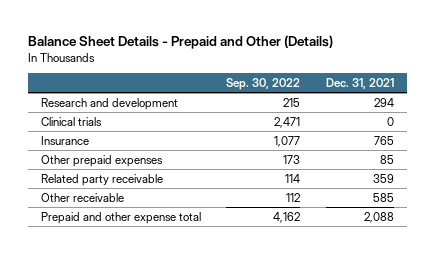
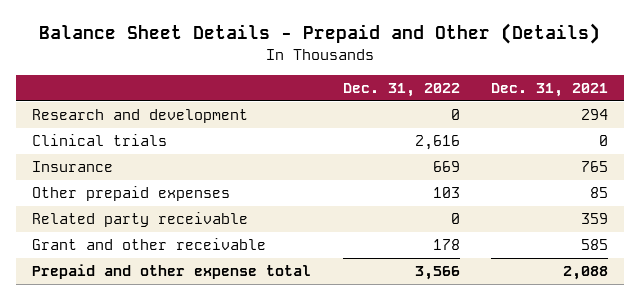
- | Sep. 30, 2022 | Dec. 31, 2021
+ | Dec. 31, 2022 | Dec. 31, 2021
- Other receivable | 112 | 585
+ Grant and other receivable | 178 | 585

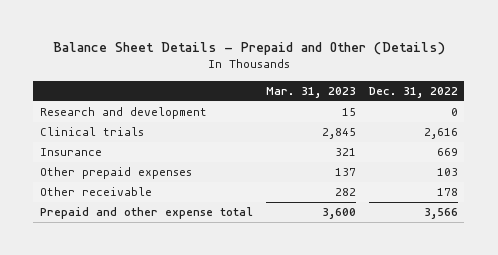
- | Dec. 31, 2022 | Dec. 31, 2021
+ | Mar. 31, 2023 | Dec. 31, 2022
- Related party receivable | 0 | 359
- Grant and other receivable | 178 | 585
+ Other receivable | 282 | 178

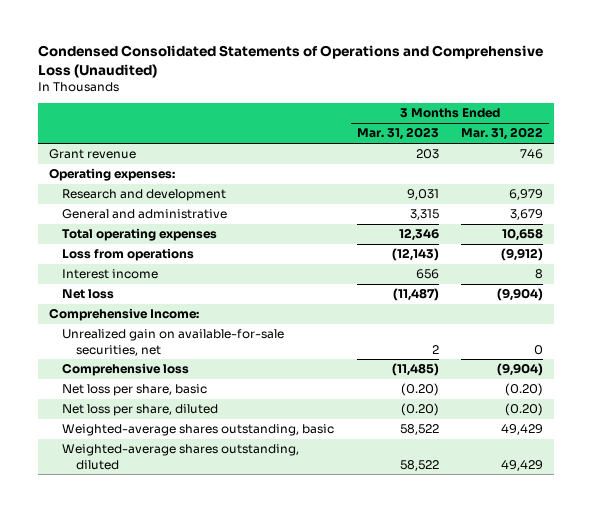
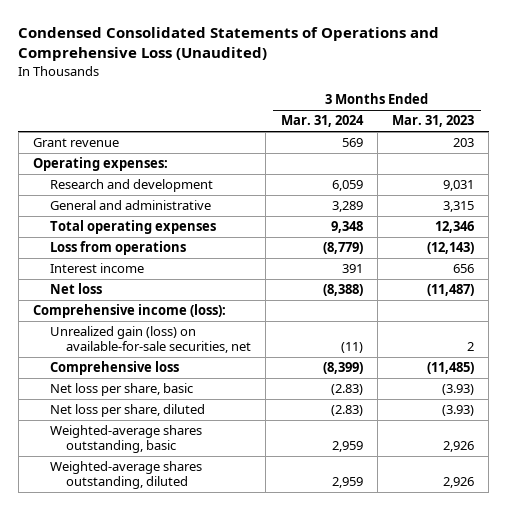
- | 3 Months Ended Mar. 31, 2023 | 3 Months Ended Mar. 31, 2022
+ | 3 Months Ended Mar. 31, 2024 | 3 Months Ended Mar. 31, 2023
- Comprehensive Income:
- Unrealized gain on available-for-sale securities, net | 2 | 0
+ Comprehensive income (loss):
+ Unrealized gain (loss) on available-for-sale securities, net | (11) | 2
- Net loss per share, basic | (0.20) | (0.20)
- Net loss per share, diluted | (0.20) | (0.20)
- Weighted-average shares outstanding, basic | 58,522 | 49,429
- Weighted-average shares outstanding, diluted | 58,522 | 49,429
+ Net loss per share, basic | (2.83) | (3.93)
+ Net loss per share, diluted | (2.83) | (3.93)
+ Weighted-average shares outstanding, basic | 2,959 | 2,926
+ Weighted-average shares outstanding, diluted | 2,959 | 2,926

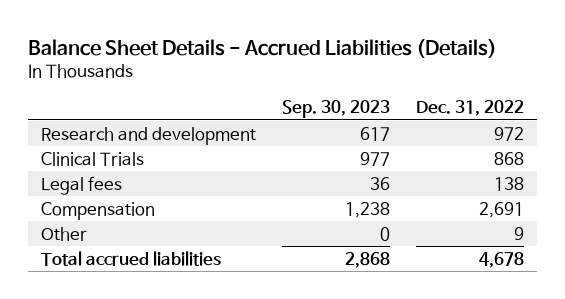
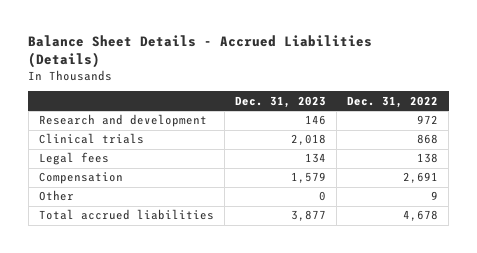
- | Sep. 30, 2023 | Dec. 31, 2022
+ | Dec. 31, 2023 | Dec. 31, 2022
- Clinical Trials | 977 | 868
+ Clinical trials | 2,018 | 868

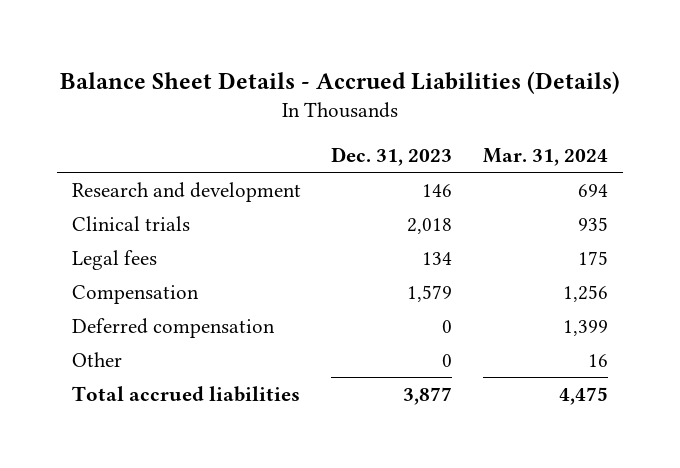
- | Dec. 31, 2023 | Dec. 31, 2022
+ | Dec. 31, 2023 | Mar. 31, 2024
+ Deferred compensation | 0 | 1,399

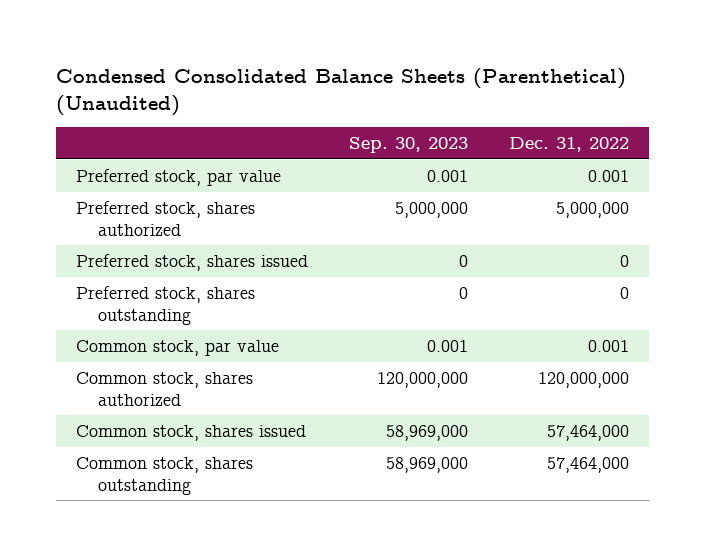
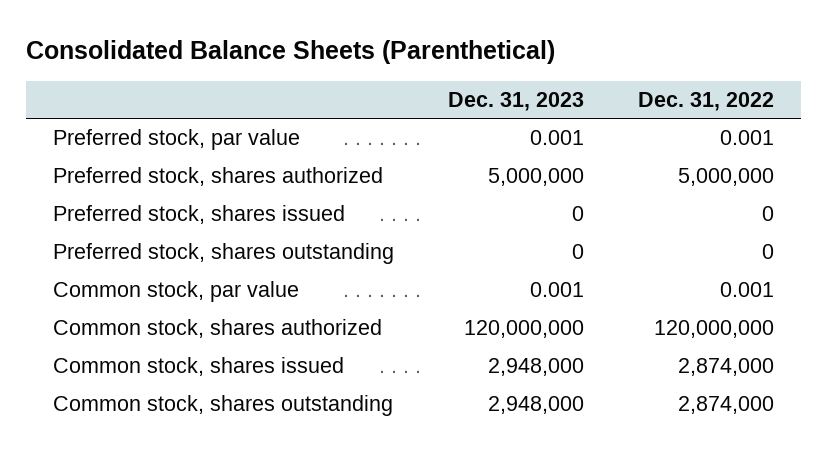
- Condensed Consolidated Balance Sheets (Parenthetical) (Unaudited)
+ Consolidated Balance Sheets (Parenthetical)
- | Sep. 30, 2023 | Dec. 31, 2022
+ | Dec. 31, 2023 | Dec. 31, 2022
- Common stock, shares issued | 58,969,000 | 57,464,000
- Common stock, shares outstanding | 58,969,000 | 57,464,000
+ Common stock, shares issued | 2,948,000 | 2,874,000
+ Common stock, shares outstanding | 2,948,000 | 2,874,000

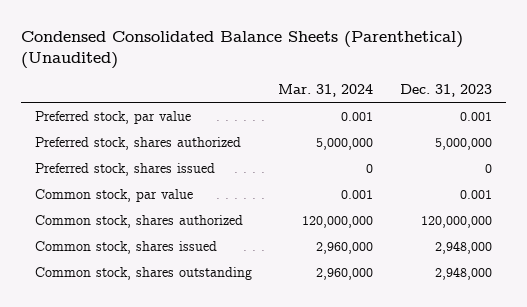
- Consolidated Balance Sheets (Parenthetical)
+ Condensed Consolidated Balance Sheets (Parenthetical) (Unaudited)
- | Dec. 31, 2023 | Dec. 31, 2022
+ | Mar. 31, 2024 | Dec. 31, 2023
- Preferred stock, shares outstanding | 0 | 0

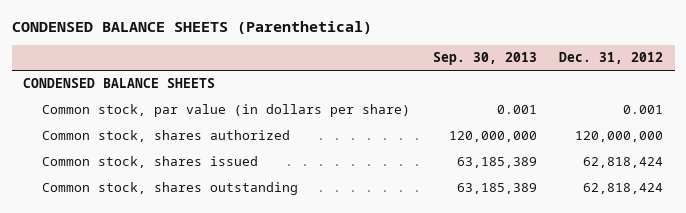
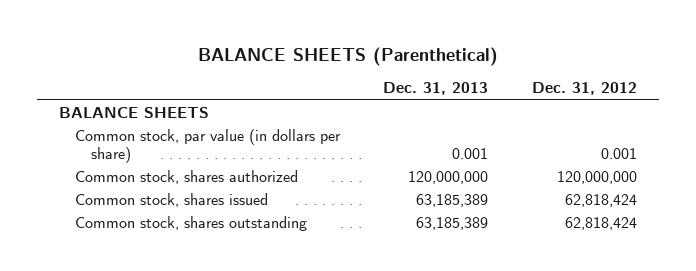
- CONDENSED BALANCE SHEETS (Parenthetical)
+ BALANCE SHEETS (Parenthetical)
- | Sep. 30, 2013 | Dec. 31, 2012
+ | Dec. 31, 2013 | Dec. 31, 2012
- CONDENSED BALANCE SHEETS
+ BALANCE SHEETS

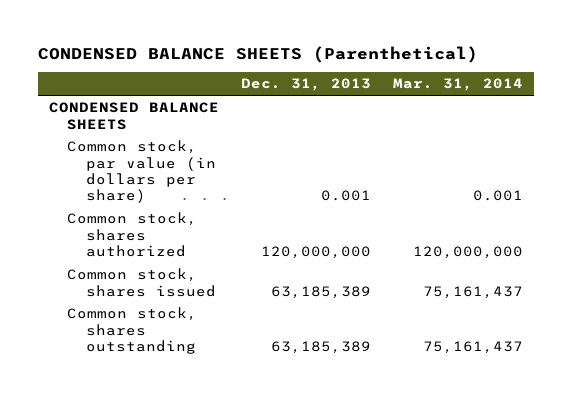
- BALANCE SHEETS (Parenthetical)
+ CONDENSED BALANCE SHEETS (Parenthetical)
- | Dec. 31, 2013 | Dec. 31, 2012
+ | Dec. 31, 2013 | Mar. 31, 2014
- BALANCE SHEETS
+ CONDENSED BALANCE SHEETS

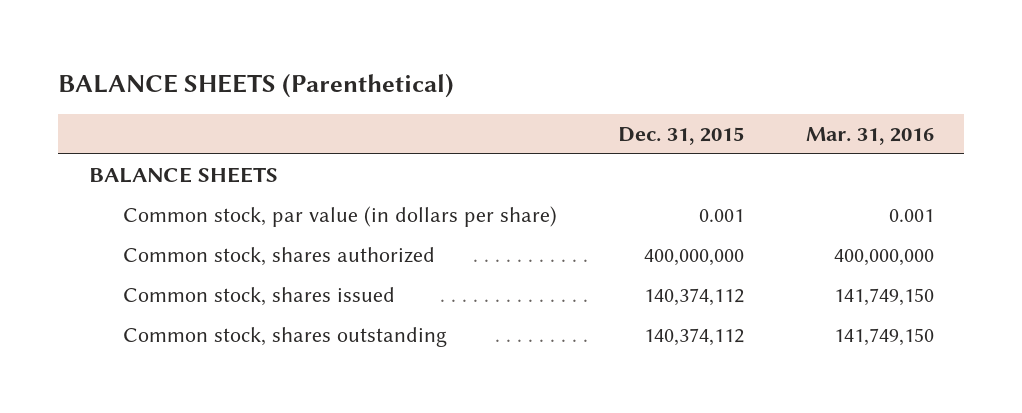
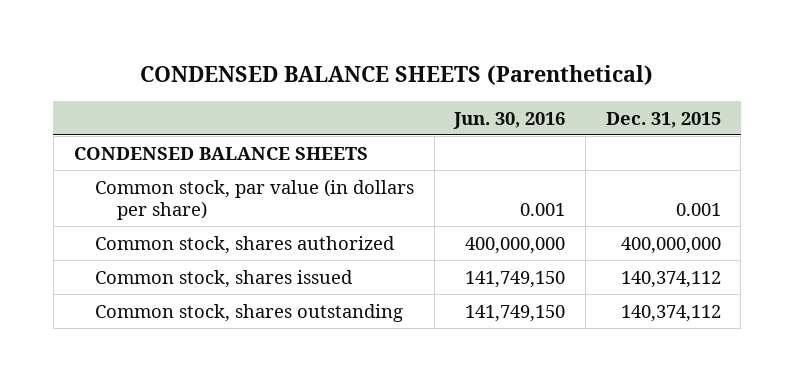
- BALANCE SHEETS (Parenthetical)
+ CONDENSED BALANCE SHEETS (Parenthetical)
- | Dec. 31, 2015 | Mar. 31, 2016
+ | Jun. 30, 2016 | Dec. 31, 2015
- BALANCE SHEETS
+ CONDENSED BALANCE SHEETS

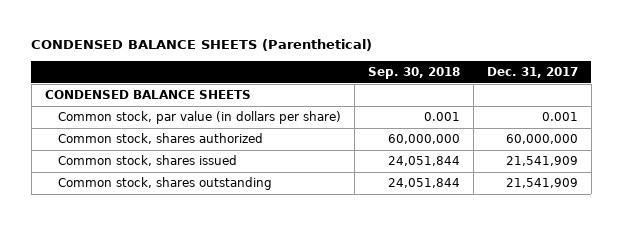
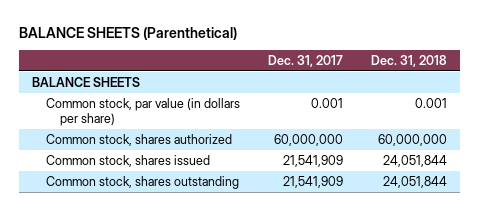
- CONDENSED BALANCE SHEETS (Parenthetical)
+ BALANCE SHEETS (Parenthetical)
- | Sep. 30, 2018 | Dec. 31, 2017
+ | Dec. 31, 2017 | Dec. 31, 2018
- CONDENSED BALANCE SHEETS
+ BALANCE SHEETS

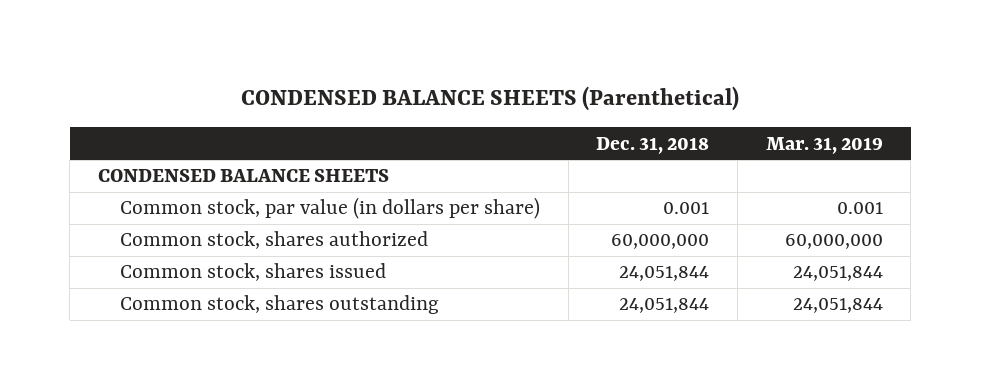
- BALANCE SHEETS (Parenthetical)
+ CONDENSED BALANCE SHEETS (Parenthetical)
- | Dec. 31, 2017 | Dec. 31, 2018
+ | Dec. 31, 2018 | Mar. 31, 2019
- BALANCE SHEETS
+ CONDENSED BALANCE SHEETS

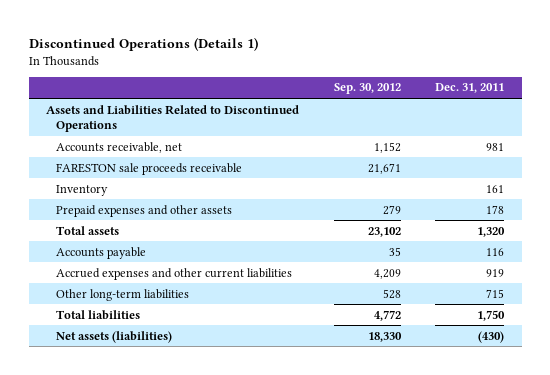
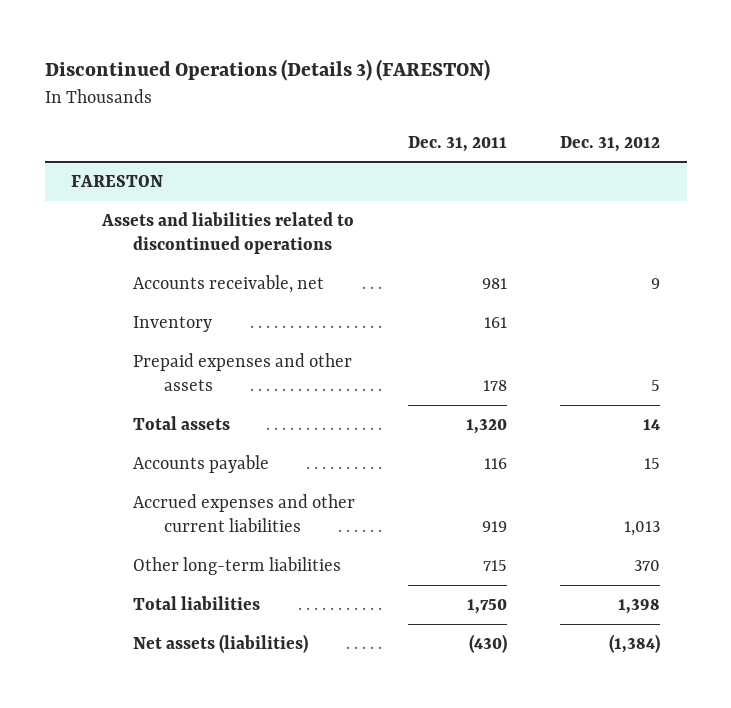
- Discontinued Operations (Details 1)
+ Discontinued Operations (Details 3) (FARESTON)
- | Sep. 30, 2012 | Dec. 31, 2011
+ | Dec. 31, 2011 | Dec. 31, 2012
- Assets and Liabilities Related to Discontinued Operations
+ FARESTON
+ Assets and liabilities related to discontinued operations
- FARESTON sale proceeds receivable | 21,671 |

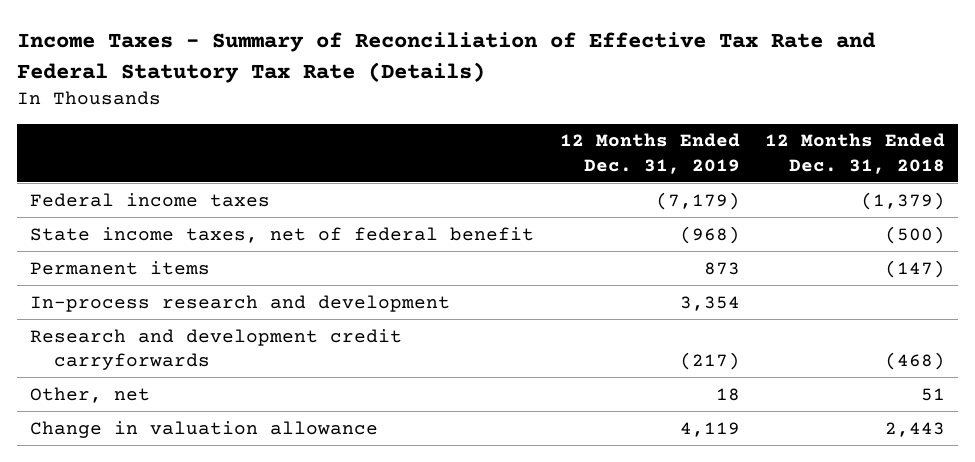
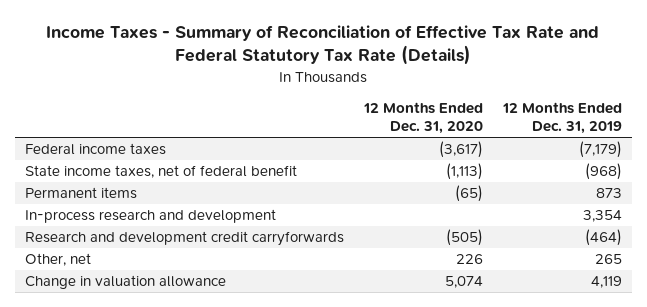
- | 12 Months Ended Dec. 31, 2019 | 12 Months Ended Dec. 31, 2018
+ | 12 Months Ended Dec. 31, 2020 | 12 Months Ended Dec. 31, 2019
- Research and development credit carryforwards | (217) | (468)
- Other, net | 18 | 51
+ Research and development credit carryforwards | (505) | (464)
+ Other, net | 226 | 265

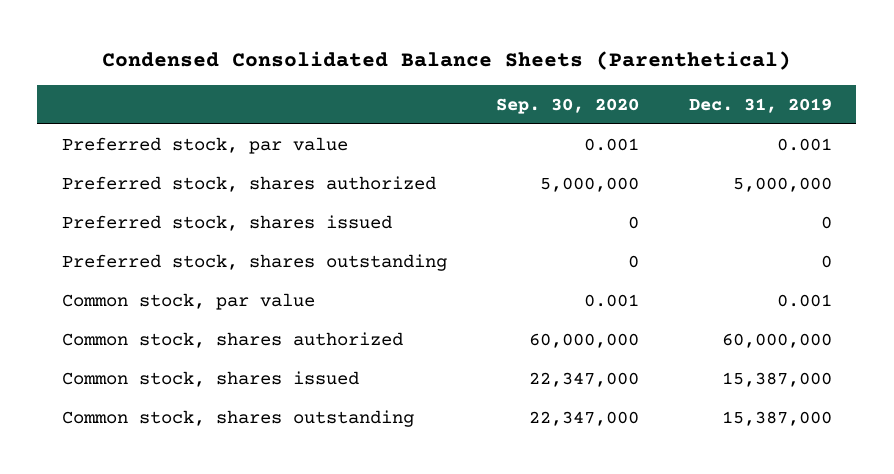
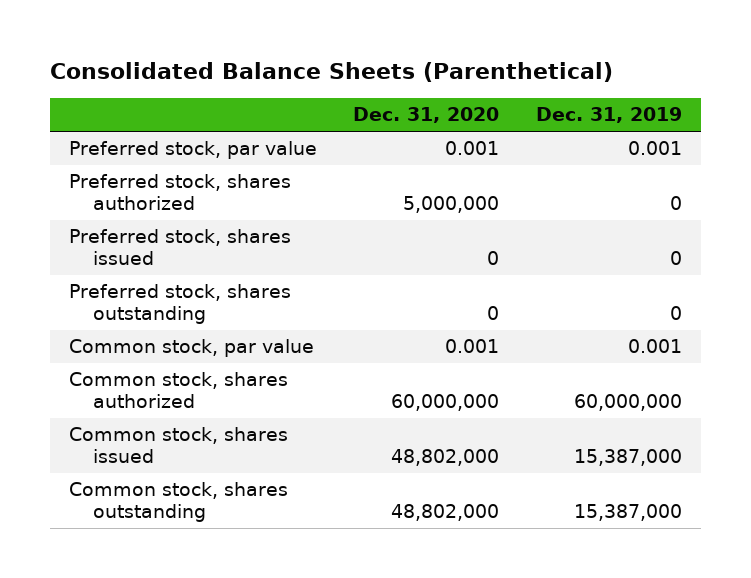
- Condensed Consolidated Balance Sheets (Parenthetical)
+ Consolidated Balance Sheets (Parenthetical)
- | Sep. 30, 2020 | Dec. 31, 2019
+ | Dec. 31, 2020 | Dec. 31, 2019
- Preferred stock, shares authorized | 5,000,000 | 5,000,000
+ Preferred stock, shares authorized | 5,000,000 | 0

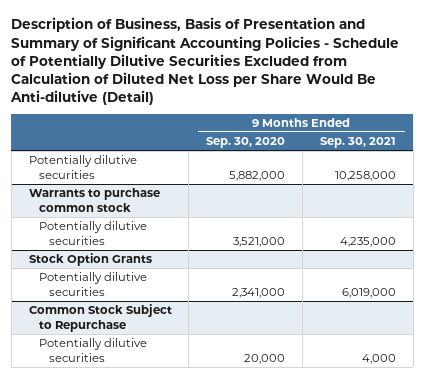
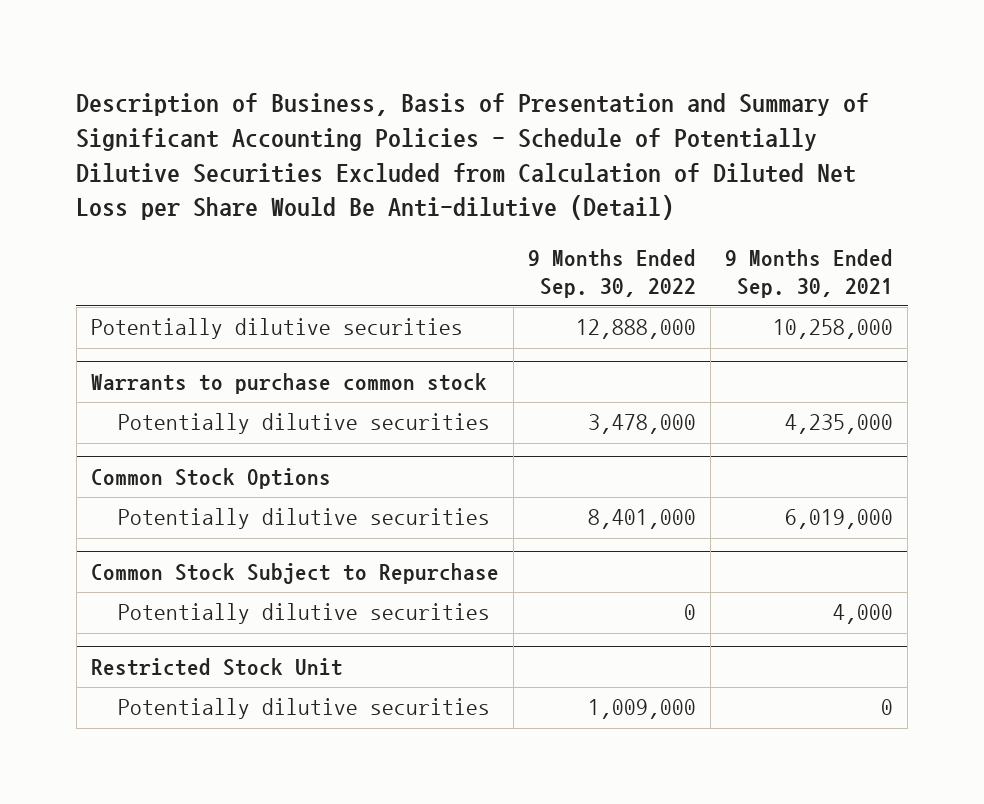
- | 9 Months Ended Sep. 30, 2020 | 9 Months Ended Sep. 30, 2021
+ | 9 Months Ended Sep. 30, 2022 | 9 Months Ended Sep. 30, 2021
- Stock Option Grants
+ Common Stock Options
+ Restricted Stock Unit
+ Potentially dilutive securities | 1,009,000 | 0

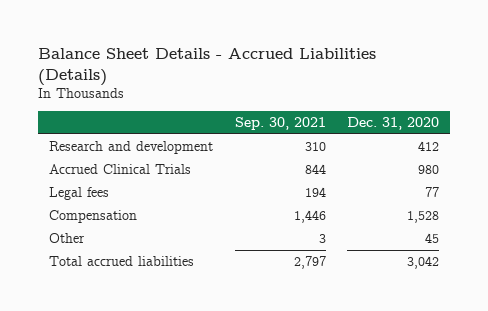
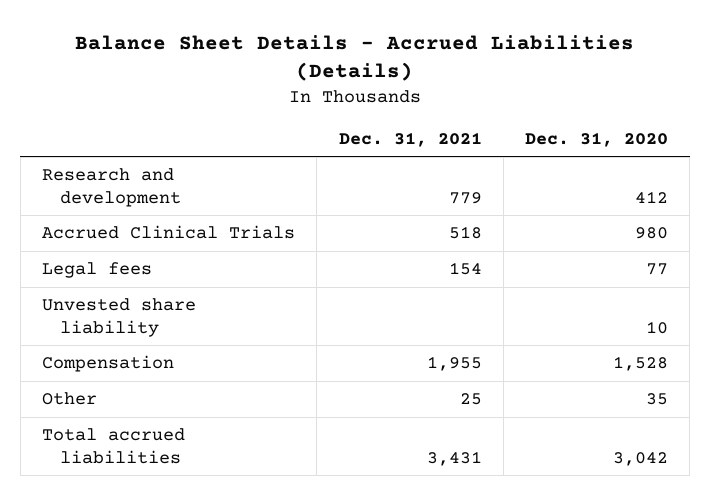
- | Sep. 30, 2021 | Dec. 31, 2020
+ | Dec. 31, 2021 | Dec. 31, 2020
+ Unvested share liability | | 10
- Other | 3 | 45
+ Other | 25 | 35

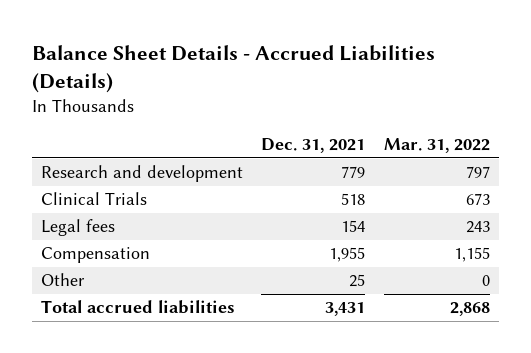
- | Dec. 31, 2021 | Dec. 31, 2020
+ | Dec. 31, 2021 | Mar. 31, 2022
- Accrued Clinical Trials | 518 | 980
+ Clinical Trials | 518 | 673
- Unvested share liability | | 10

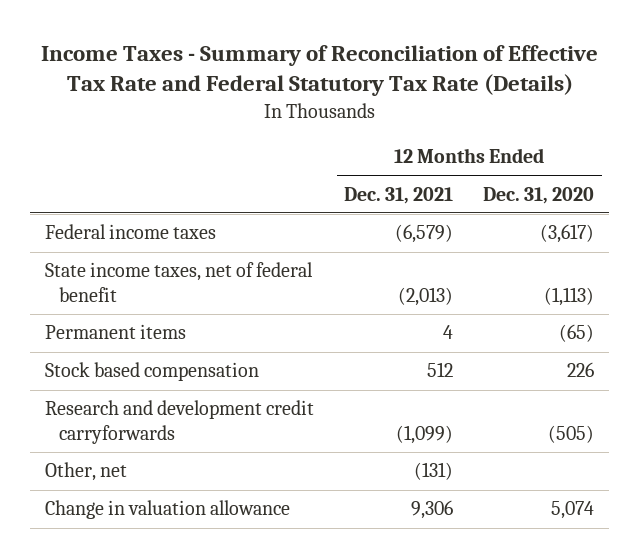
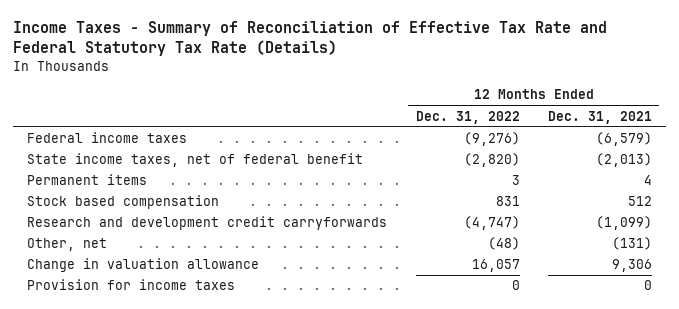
- | 12 Months Ended Dec. 31, 2021 | 12 Months Ended Dec. 31, 2020
+ | 12 Months Ended Dec. 31, 2022 | 12 Months Ended Dec. 31, 2021
+ Provision for income taxes | 0 | 0

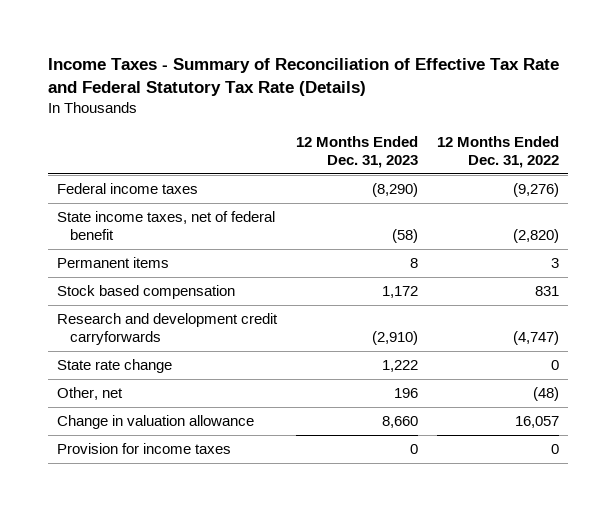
- | 12 Months Ended Dec. 31, 2022 | 12 Months Ended Dec. 31, 2021
+ | 12 Months Ended Dec. 31, 2023 | 12 Months Ended Dec. 31, 2022
+ State rate change | 1,222 | 0

